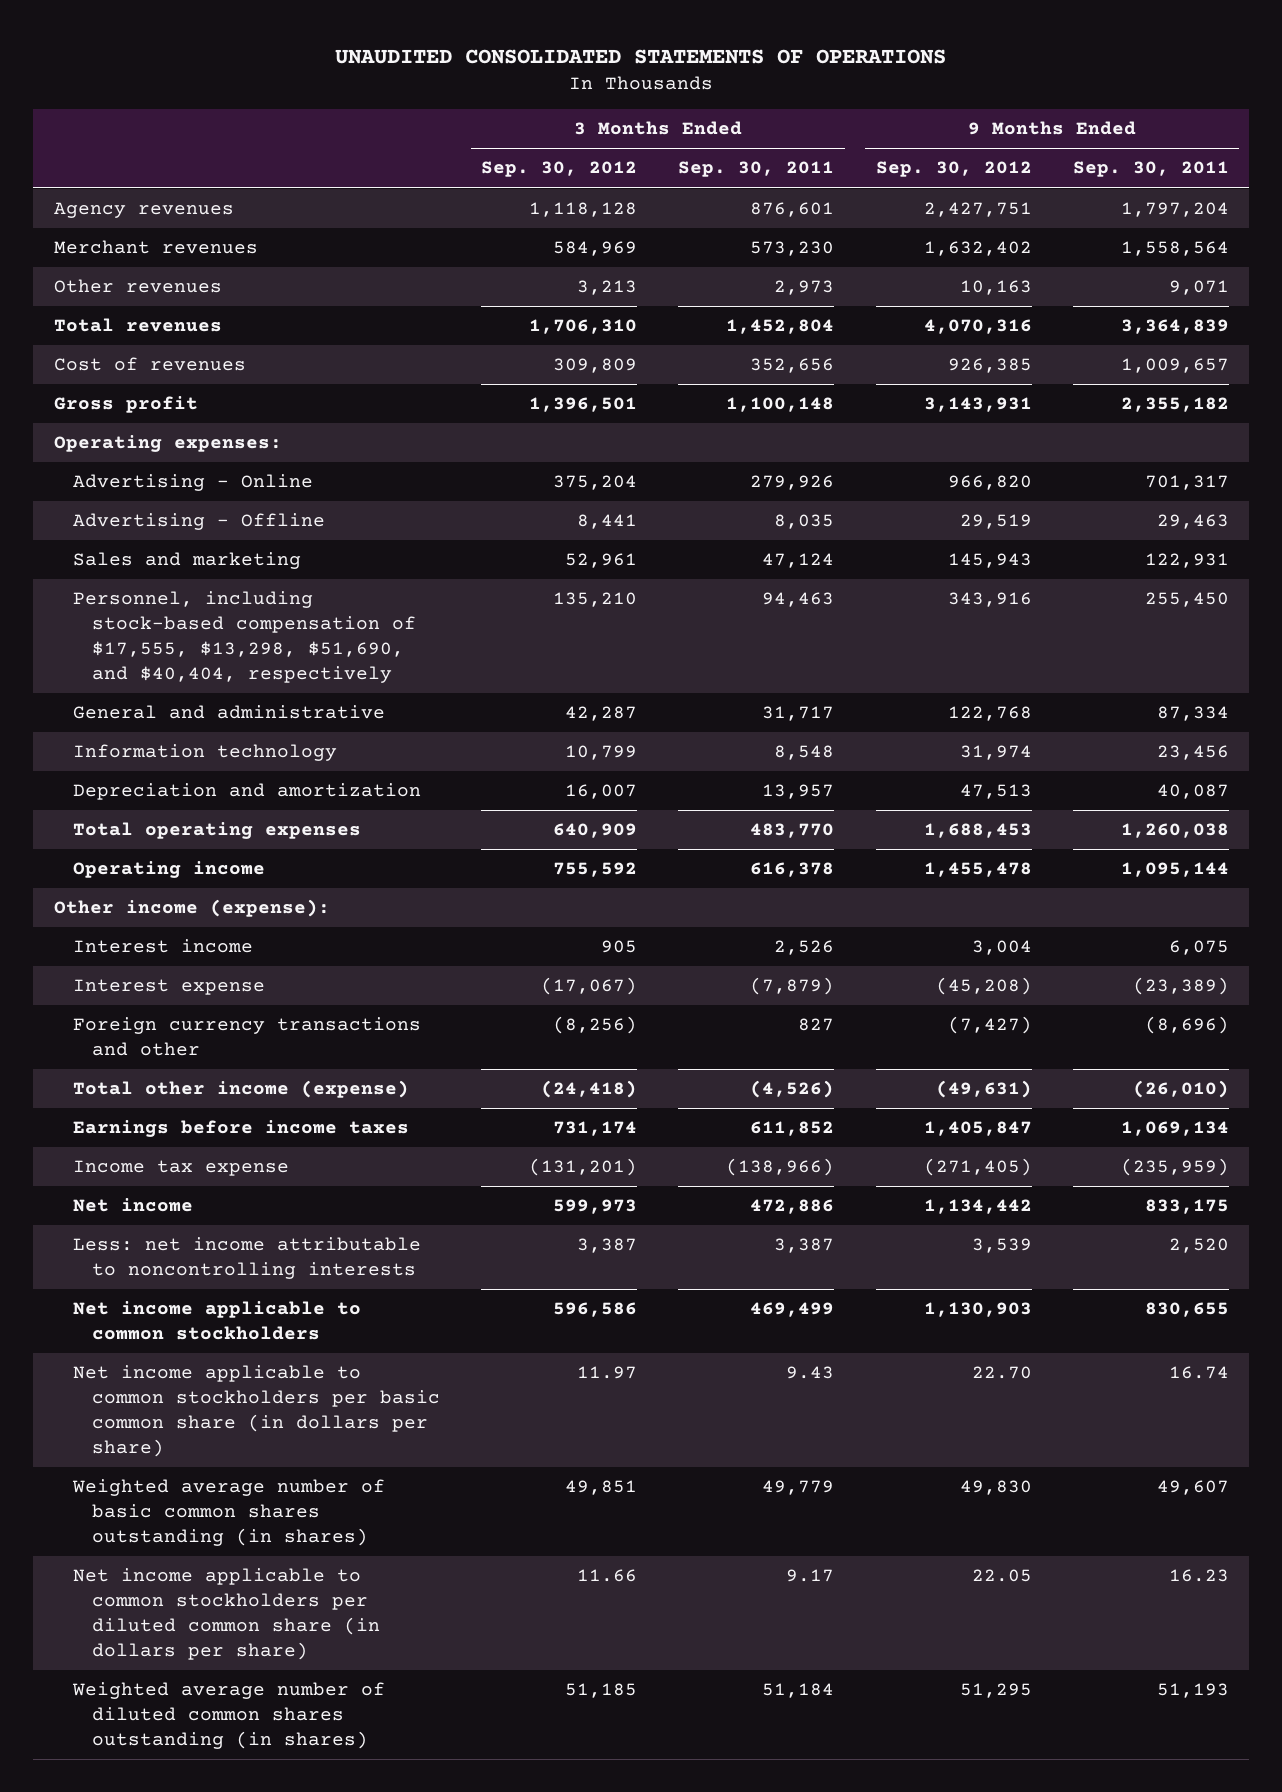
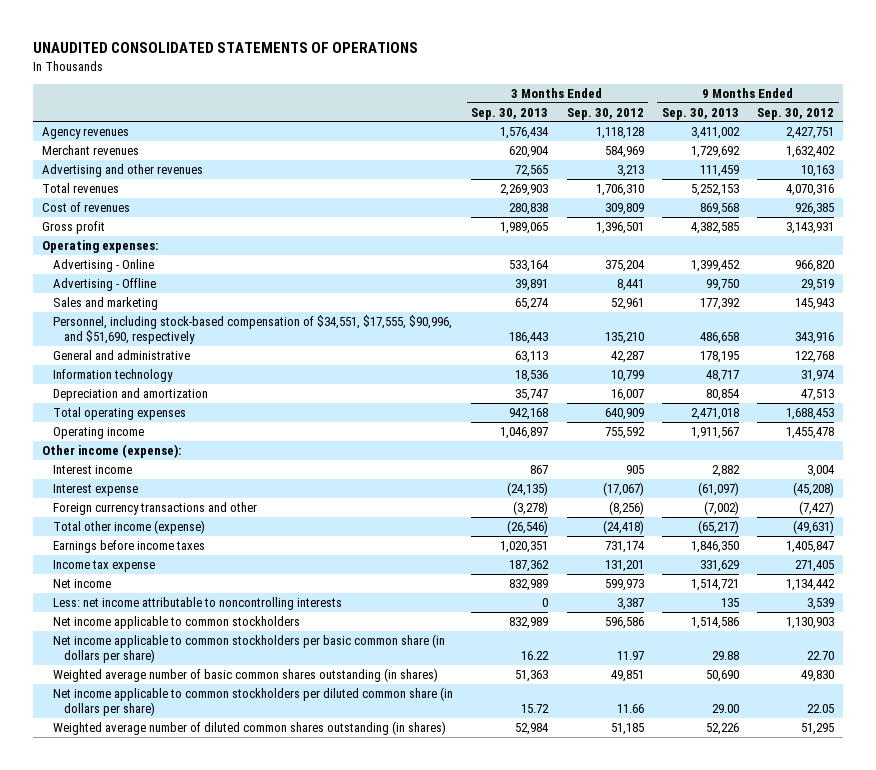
- | 3 Months Ended Sep. 30, 2012 | 3 Months Ended Sep. 30, 2011 | 9 Months Ended Sep. 30, 2012 | 9 Months Ended Sep. 30, 2011
+ | 3 Months Ended Sep. 30, 2013 | 3 Months Ended Sep. 30, 2012 | 9 Months Ended Sep. 30, 2013 | 9 Months Ended Sep. 30, 2012
- Other revenues | 3,213 | 2,973 | 10,163 | 9,071
+ Advertising and other revenues | 72,565 | 3,213 | 111,459 | 10,163
- Personnel, including stock-based compensation of $17,555, $13,298, $51,690, and $40,404, respectively | 135,210 | 94,463 | 343,916 | 255,450
+ Personnel, including stock-based compensation of $34,551, $17,555, $90,996, and $51,690, respectively | 186,443 | 135,210 | 486,658 | 343,916
- Income tax expense | (131,201) | (138,966) | (271,405) | (235,959)
+ Income tax expense | 187,362 | 131,201 | 331,629 | 271,405

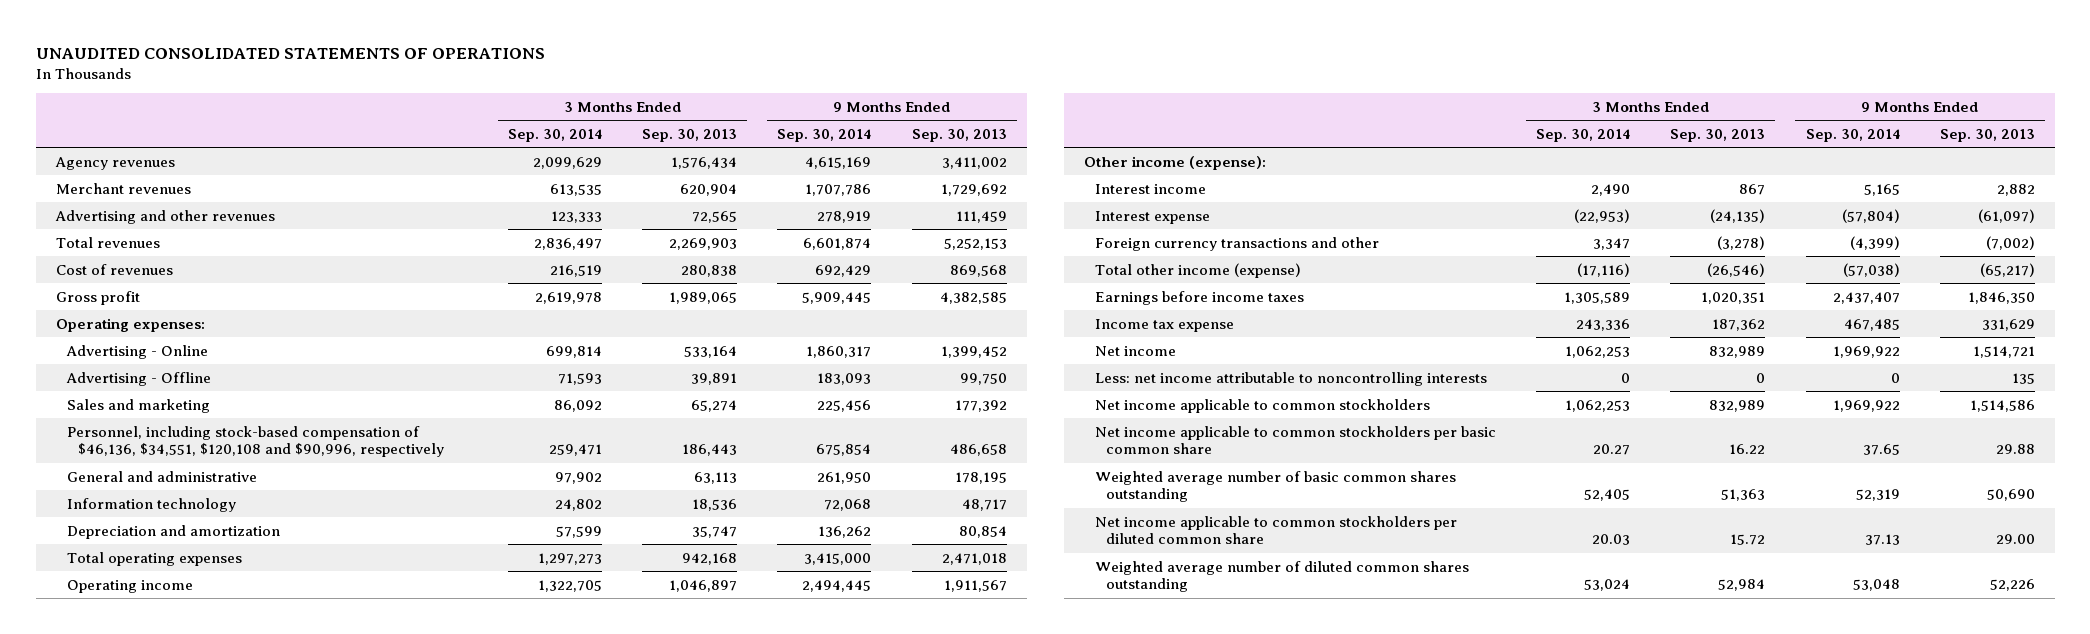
- | 3 Months Ended Sep. 30, 2013 | 3 Months Ended Sep. 30, 2012 | 9 Months Ended Sep. 30, 2013 | 9 Months Ended Sep. 30, 2012
+ | 3 Months Ended Sep. 30, 2014 | 3 Months Ended Sep. 30, 2013 | 9 Months Ended Sep. 30, 2014 | 9 Months Ended Sep. 30, 2013
- Personnel, including stock-based compensation of $34,551, $17,555, $90,996, and $51,690, respectively | 186,443 | 135,210 | 486,658 | 343,916
+ Personnel, including stock-based compensation of $46,136, $34,551, $120,108 and $90,996, respectively | 259,471 | 186,443 | 675,854 | 486,658
- Net income applicable to common stockholders per basic common share (in dollars per share) | 16.22 | 11.97 | 29.88 | 22.70
- Weighted average number of basic common shares outstanding (in shares) | 51,363 | 49,851 | 50,690 | 49,830
- Net income applicable to common stockholders per diluted common share (in dollars per share) | 15.72 | 11.66 | 29.00 | 22.05
- Weighted average number of diluted common shares outstanding (in shares) | 52,984 | 51,185 | 52,226 | 51,295
+ Net income applicable to common stockholders per basic common share | 20.27 | 16.22 | 37.65 | 29.88
+ Weighted average number of basic common shares outstanding | 52,405 | 51,363 | 52,319 | 50,690
+ Net income applicable to common stockholders per diluted common share | 20.03 | 15.72 | 37.13 | 29.00
+ Weighted average number of diluted common shares outstanding | 53,024 | 52,984 | 53,048 | 52,226

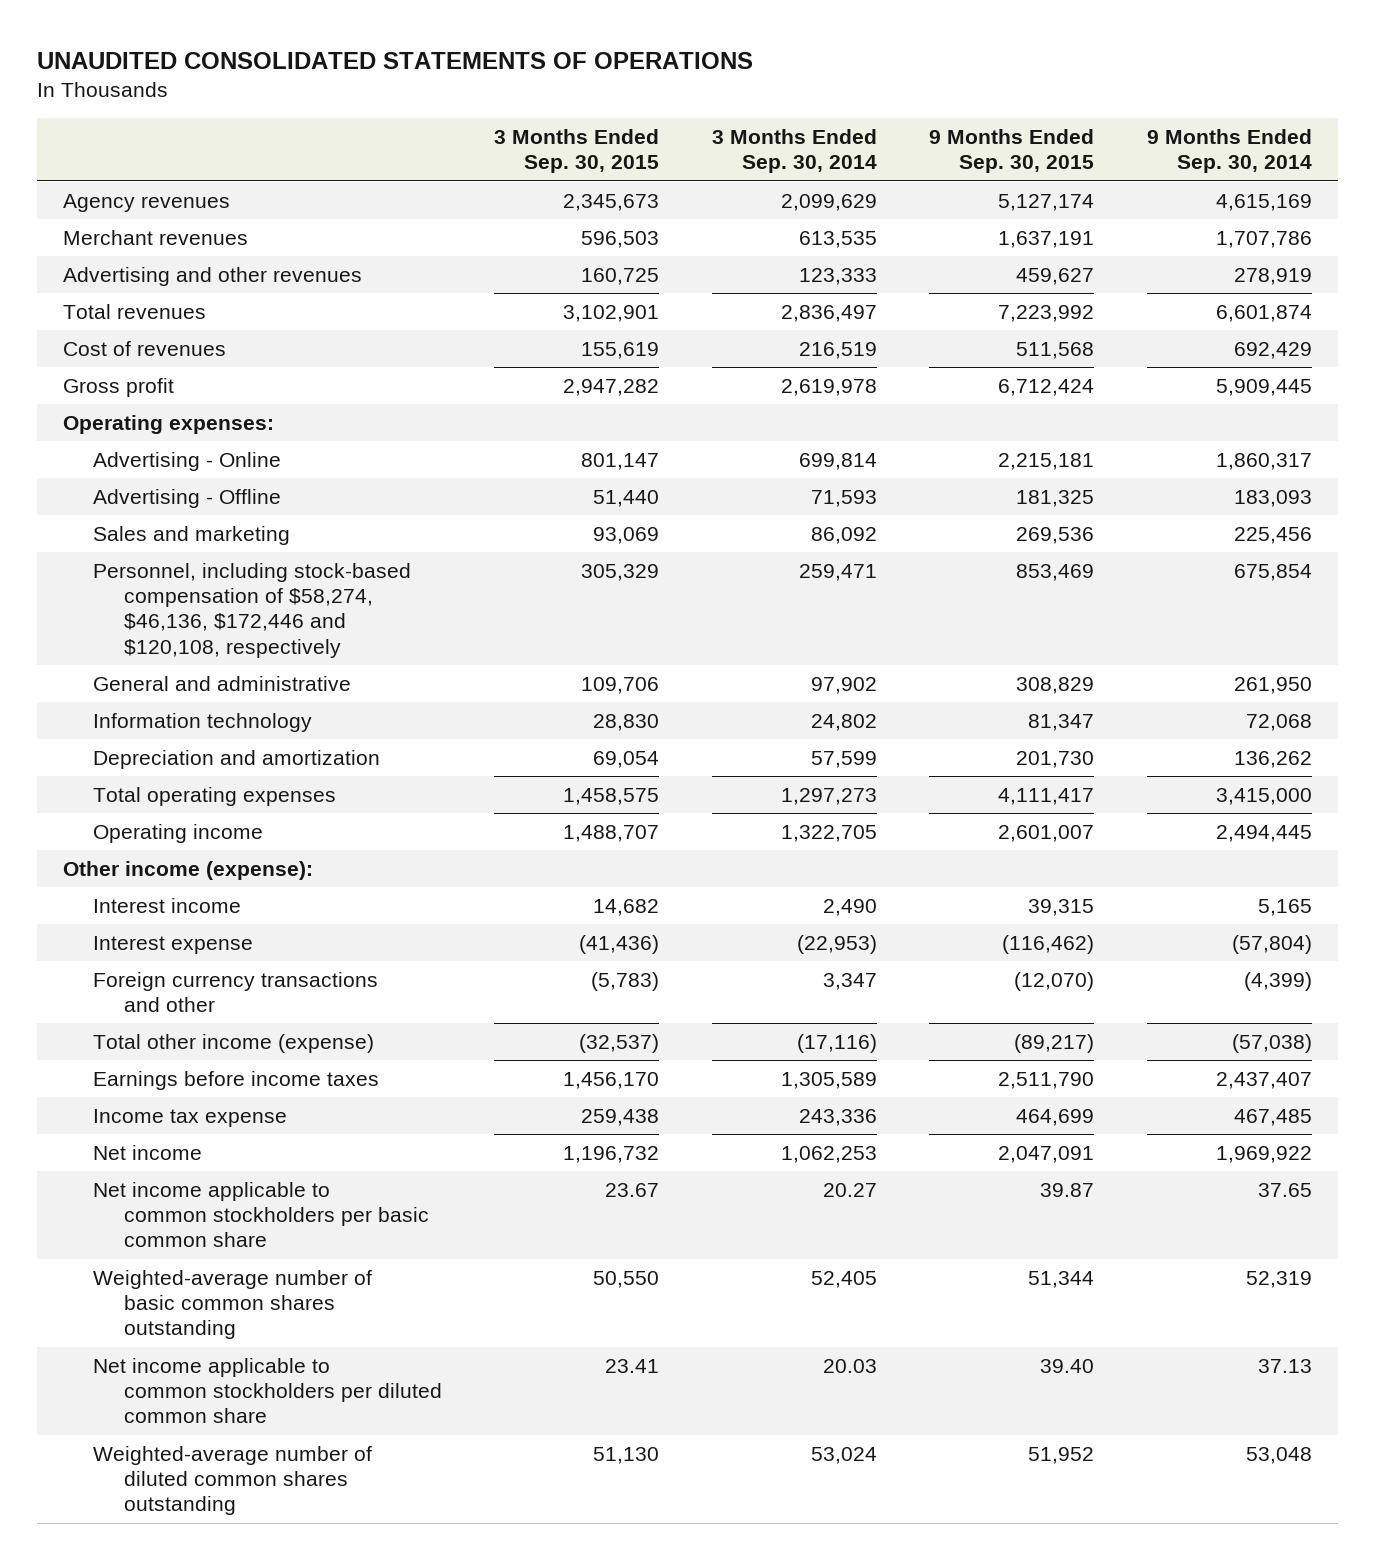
- | 3 Months Ended Sep. 30, 2014 | 3 Months Ended Sep. 30, 2013 | 9 Months Ended Sep. 30, 2014 | 9 Months Ended Sep. 30, 2013
+ | 3 Months Ended Sep. 30, 2015 | 3 Months Ended Sep. 30, 2014 | 9 Months Ended Sep. 30, 2015 | 9 Months Ended Sep. 30, 2014
- Personnel, including stock-based compensation of $46,136, $34,551, $120,108 and $90,996, respectively | 259,471 | 186,443 | 675,854 | 486,658
+ Personnel, including stock-based compensation of $58,274, $46,136, $172,446 and $120,108, respectively | 305,329 | 259,471 | 853,469 | 675,854
- Less: net income attributable to noncontrolling interests | 0 | 0 | 0 | 135
- Net income applicable to common stockholders | 1,062,253 | 832,989 | 1,969,922 | 1,514,586
- Weighted average number of basic common shares outstanding | 52,405 | 51,363 | 52,319 | 50,690
+ Weighted-average number of basic common shares outstanding | 50,550 | 52,405 | 51,344 | 52,319
- Weighted average number of diluted common shares outstanding | 53,024 | 52,984 | 53,048 | 52,226
+ Weighted-average number of diluted common shares outstanding | 51,130 | 53,024 | 51,952 | 53,048

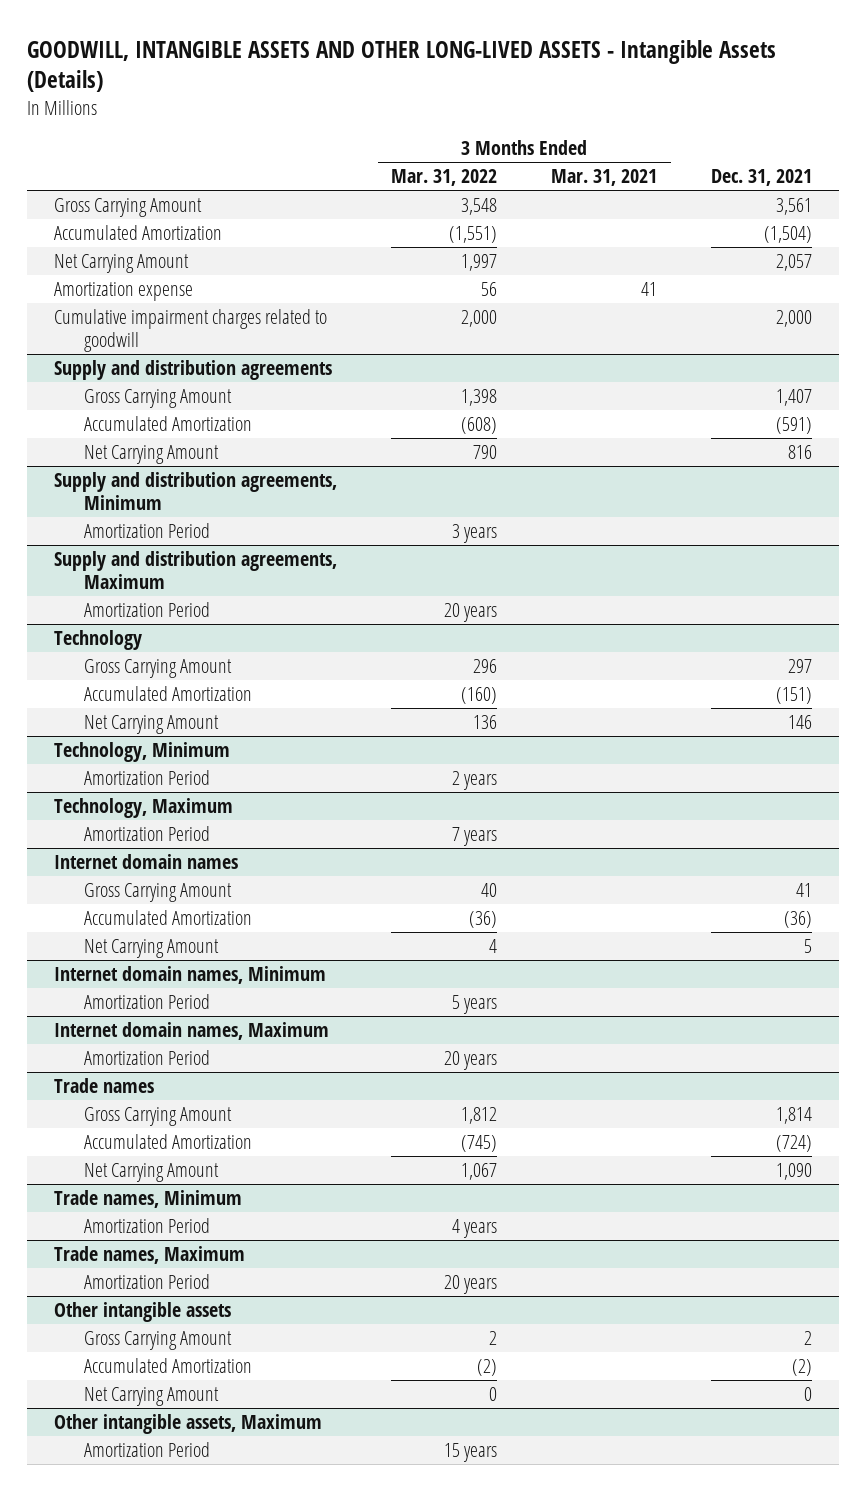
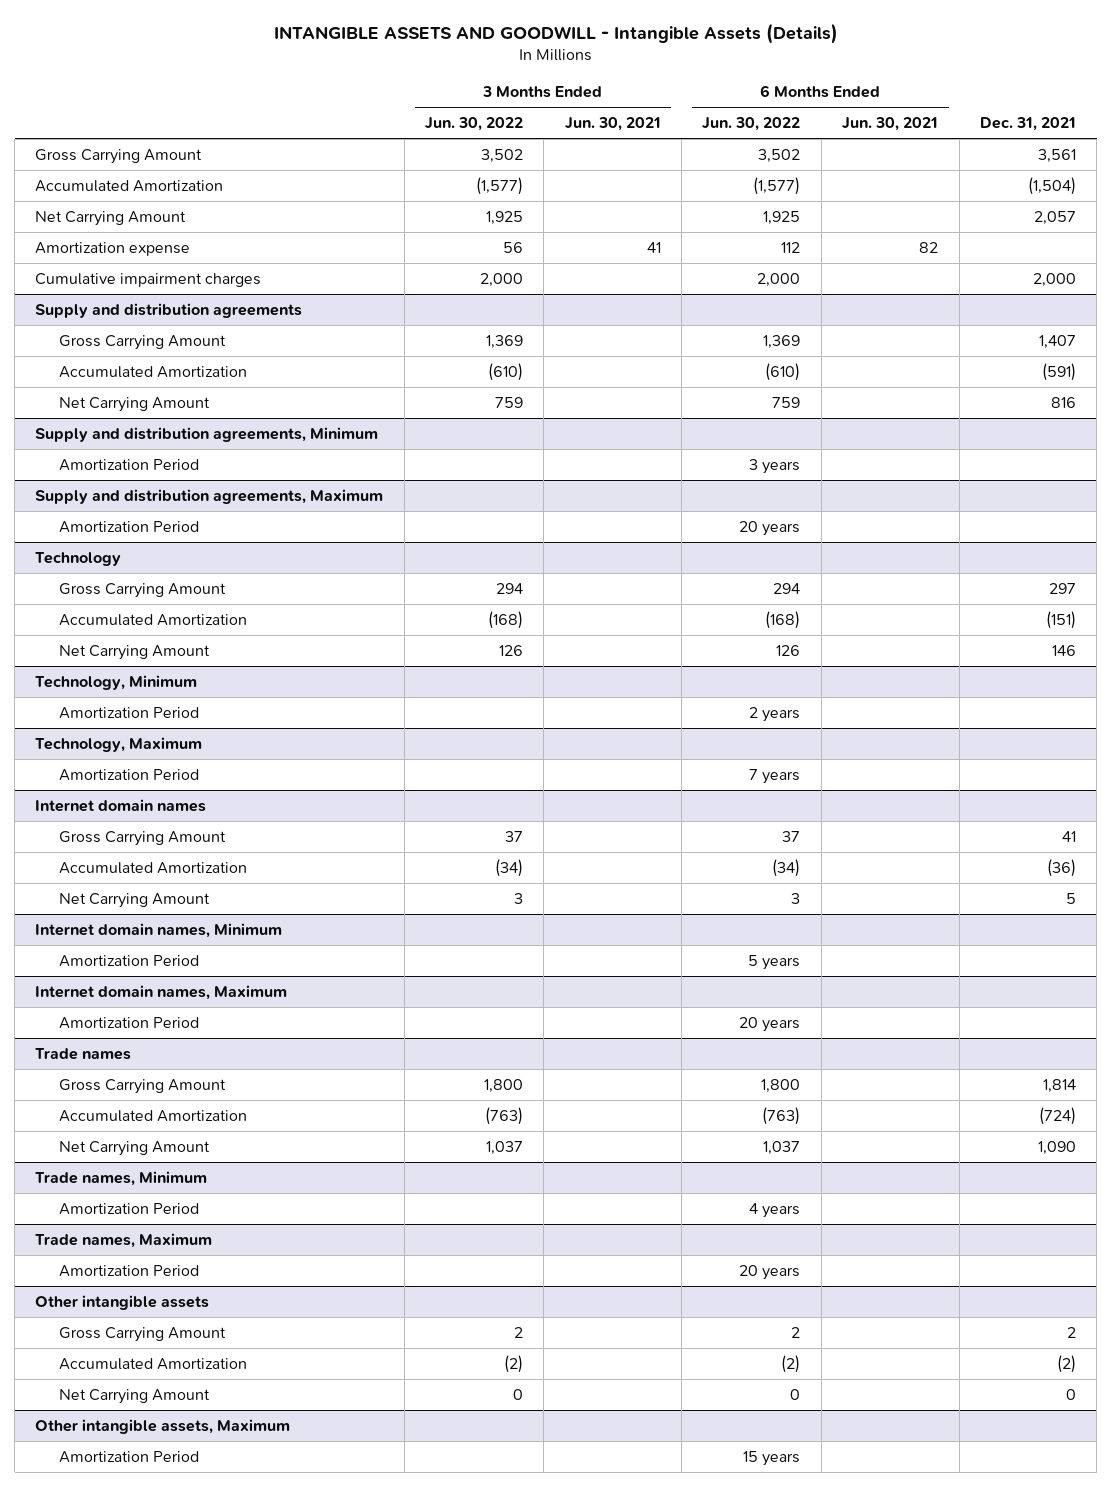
- GOODWILL, INTANGIBLE ASSETS AND OTHER LONG-LIVED ASSETS - Intangible Assets (Details)
+ INTANGIBLE ASSETS AND GOODWILL - Intangible Assets (Details)
- | 3 Months Ended Mar. 31, 2022 | 3 Months Ended Mar. 31, 2021 | Dec. 31, 2021
+ | 3 Months Ended Jun. 30, 2022 | 3 Months Ended Jun. 30, 2021 | 6 Months Ended Jun. 30, 2022 | 6 Months Ended Jun. 30, 2021 | Dec. 31, 2021
- Cumulative impairment charges related to goodwill | 2,000 | | 2,000
+ Cumulative impairment charges | 2,000 | | 2,000 | | 2,000

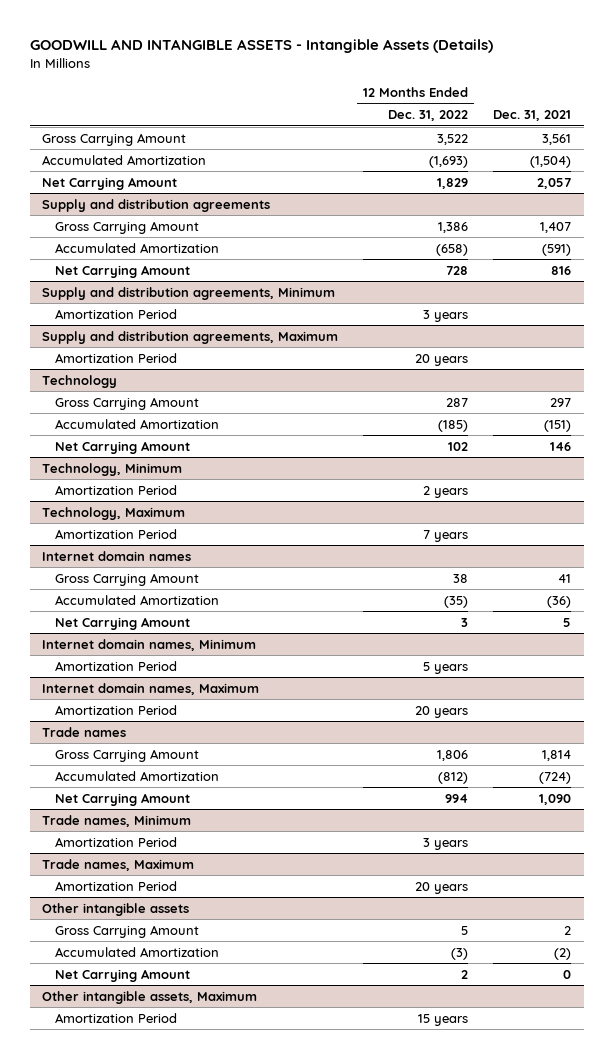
- INTANGIBLE ASSETS AND GOODWILL - Intangible Assets (Details)
+ GOODWILL AND INTANGIBLE ASSETS - Intangible Assets (Details)
- | 3 Months Ended Jun. 30, 2022 | 3 Months Ended Jun. 30, 2021 | 6 Months Ended Jun. 30, 2022 | 6 Months Ended Jun. 30, 2021 | Dec. 31, 2021
+ | 12 Months Ended Dec. 31, 2022 | Dec. 31, 2021
- Amortization expense | 56 | 41 | 112 | 82 |
- Cumulative impairment charges | 2,000 | | 2,000 | | 2,000

